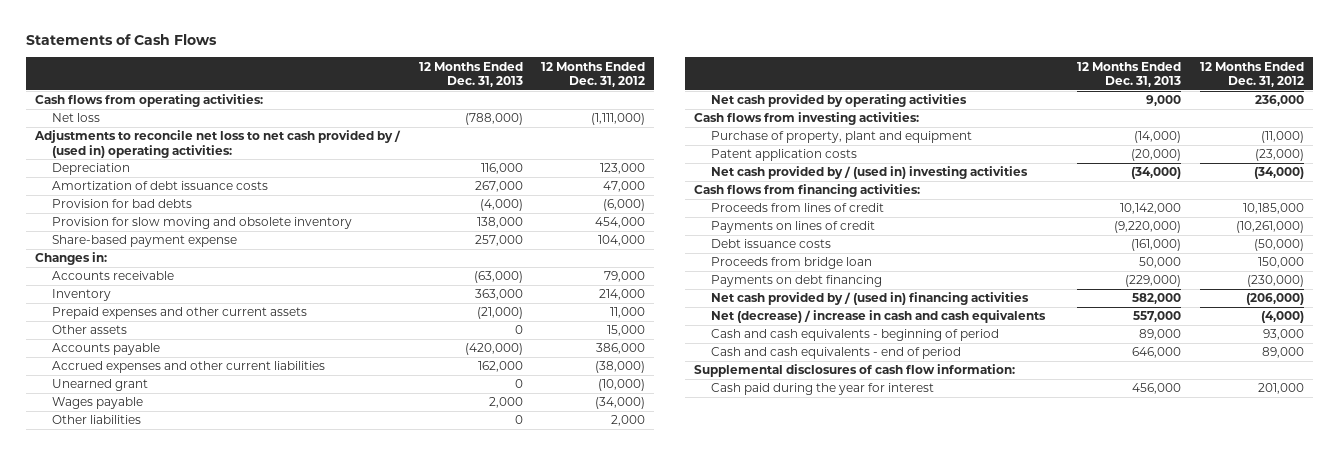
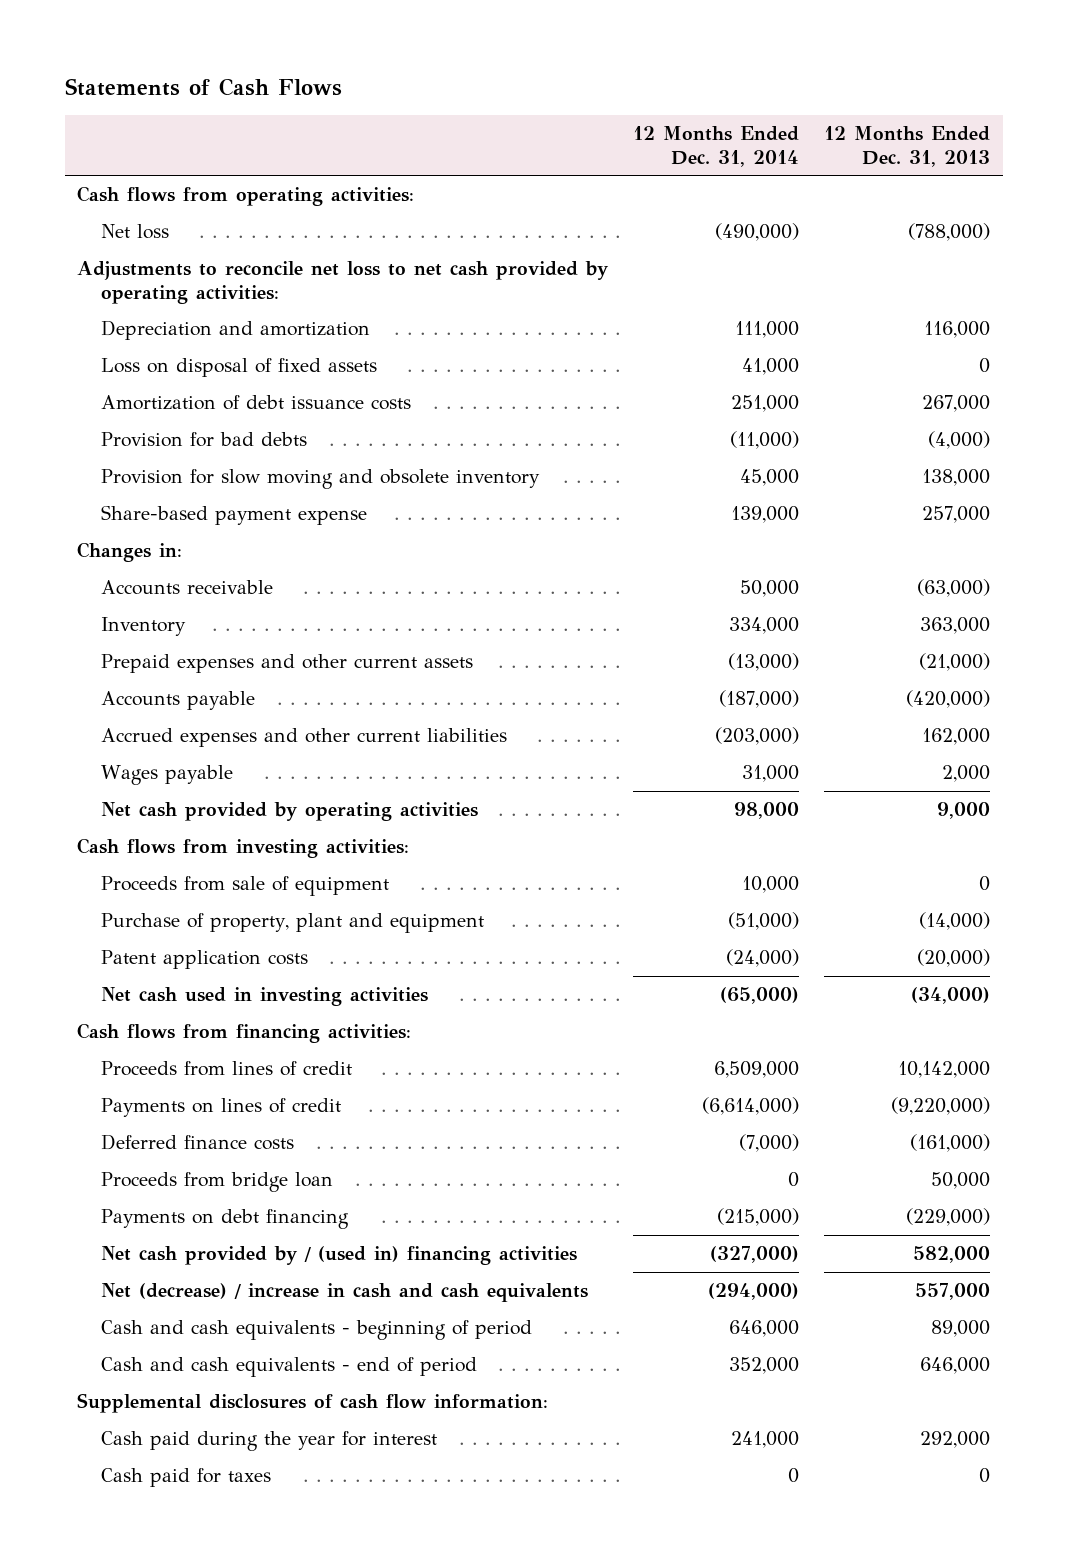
- | 12 Months Ended Dec. 31, 2013 | 12 Months Ended Dec. 31, 2012
+ | 12 Months Ended Dec. 31, 2014 | 12 Months Ended Dec. 31, 2013
- Adjustments to reconcile net loss to net cash provided by / (used in) operating activities:
- Depreciation | 116,000 | 123,000
+ Adjustments to reconcile net loss to net cash provided by operating activities:
+ Depreciation and amortization | 111,000 | 116,000
+ Loss on disposal of fixed assets | 41,000 | 0
- Other assets | 0 | 15,000
- Unearned grant | 0 | (10,000)
- Other liabilities | 0 | 2,000
+ Proceeds from sale of equipment | 10,000 | 0
- Net cash provided by / (used in) investing activities | (34,000) | (34,000)
+ Net cash used in investing activities | (65,000) | (34,000)
- Debt issuance costs | (161,000) | (50,000)
+ Deferred finance costs | (7,000) | (161,000)
- Cash paid during the year for interest | 456,000 | 201,000
+ Cash paid during the year for interest | 241,000 | 292,000
+ Cash paid for taxes | 0 | 0

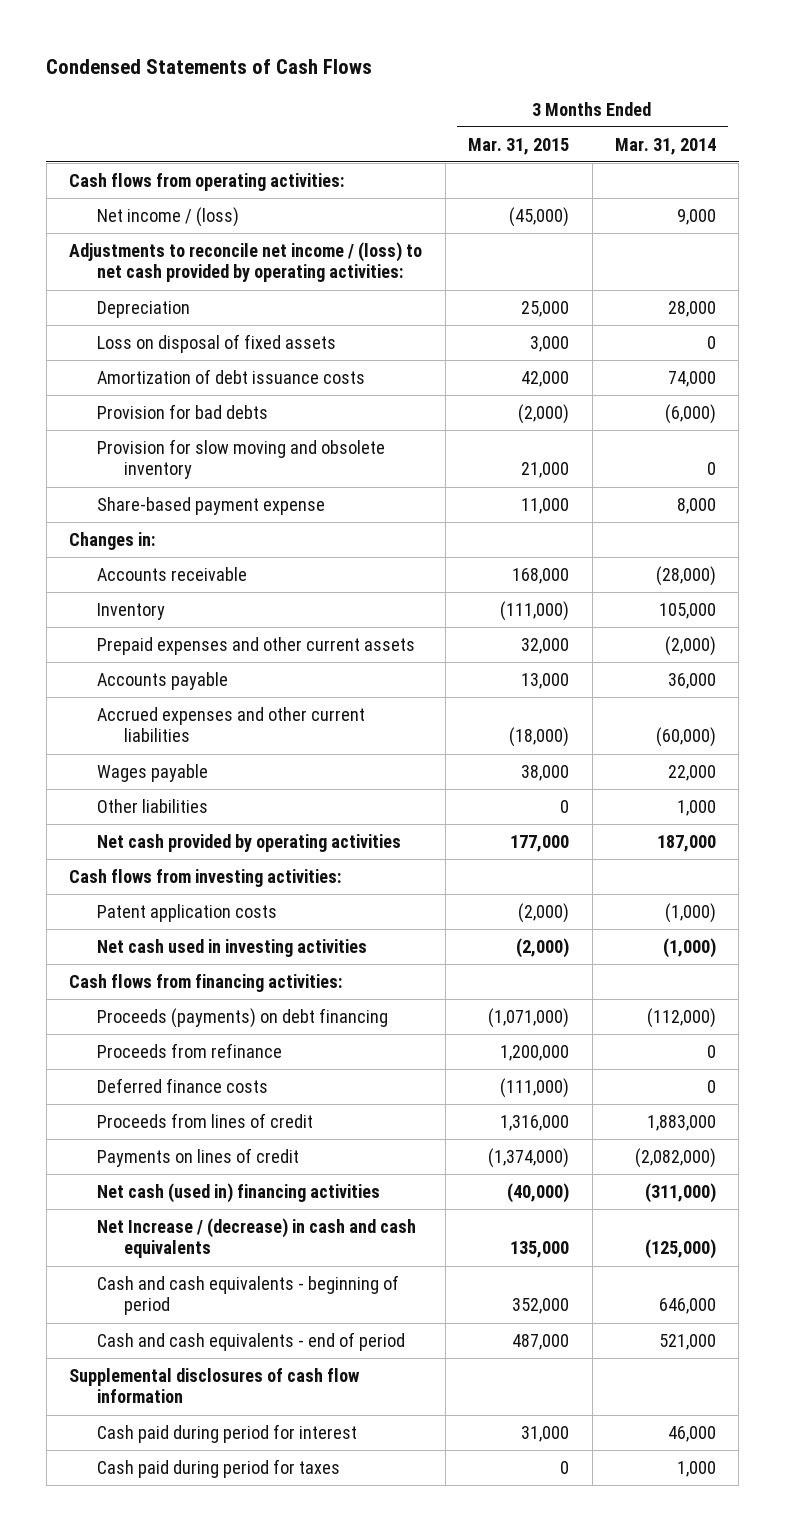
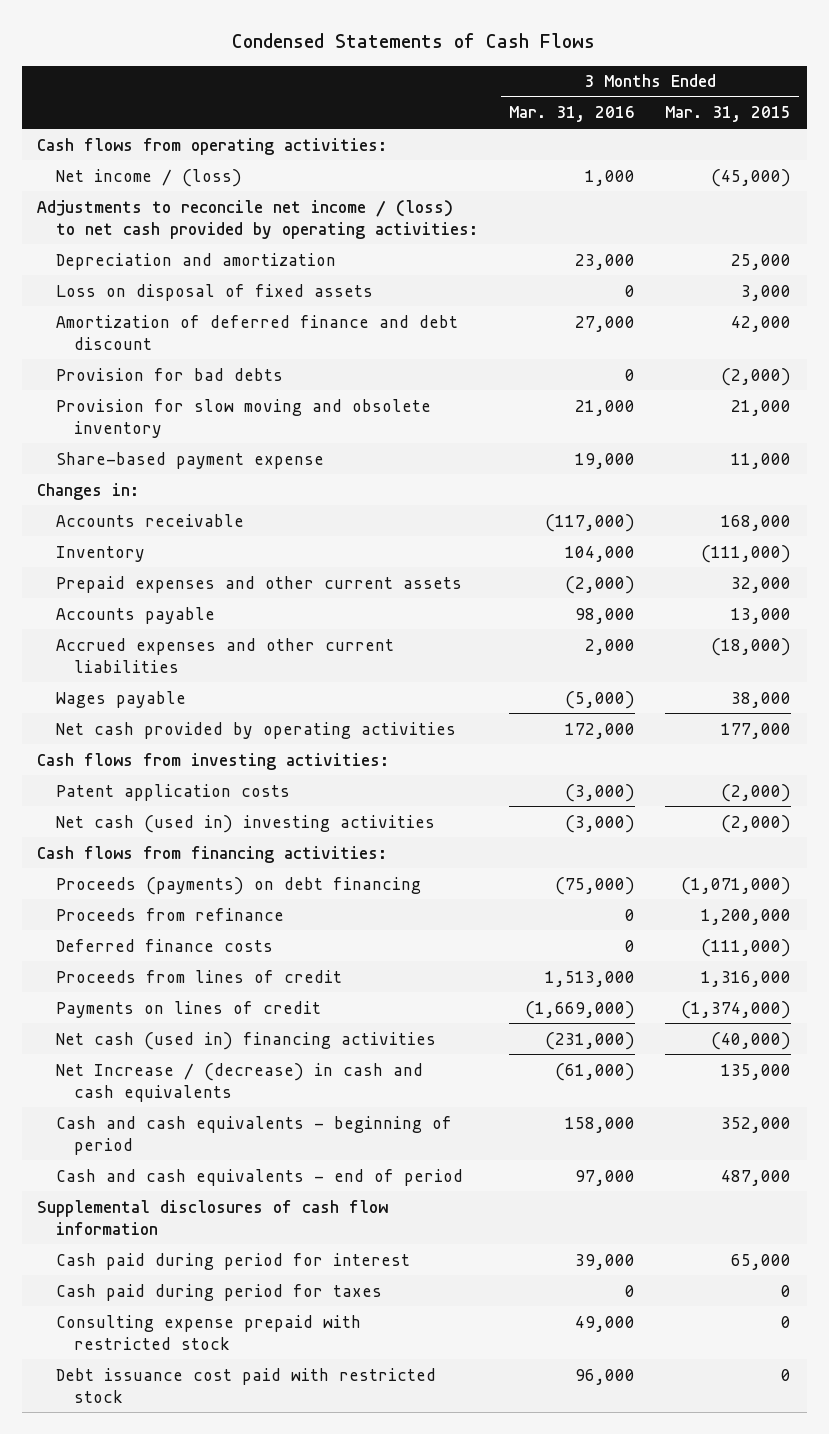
- | 3 Months Ended Mar. 31, 2015 | 3 Months Ended Mar. 31, 2014
+ | 3 Months Ended Mar. 31, 2016 | 3 Months Ended Mar. 31, 2015
- Depreciation | 25,000 | 28,000
+ Depreciation and amortization | 23,000 | 25,000
- Amortization of debt issuance costs | 42,000 | 74,000
+ Amortization of deferred finance and debt discount | 27,000 | 42,000
- Other liabilities | 0 | 1,000
- Net cash used in investing activities | (2,000) | (1,000)
+ Net cash (used in) investing activities | (3,000) | (2,000)
- Cash paid during period for interest | 31,000 | 46,000
+ Cash paid during period for interest | 39,000 | 65,000
+ Consulting expense prepaid with restricted stock | 49,000 | 0
+ Debt issuance cost paid with restricted stock | 96,000 | 0

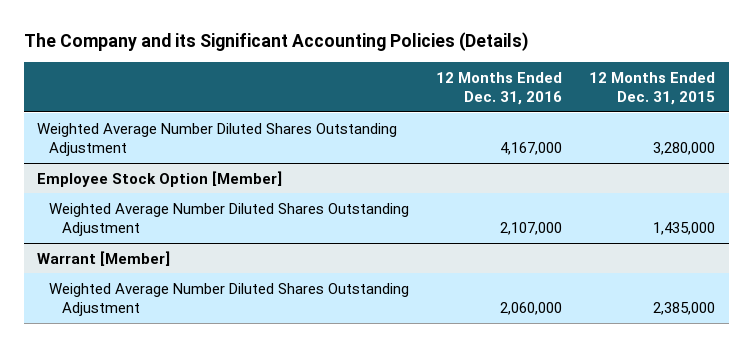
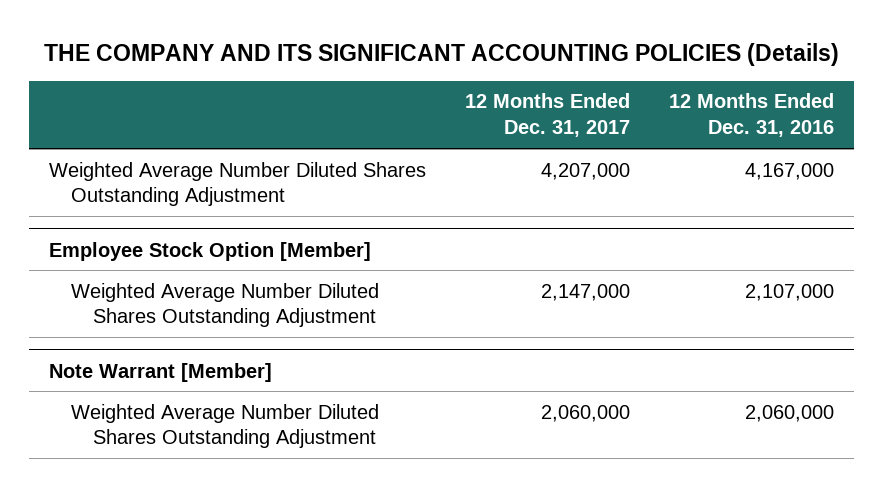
- The Company and its Significant Accounting Policies (Details)
+ THE COMPANY AND ITS SIGNIFICANT ACCOUNTING POLICIES (Details)
- | 12 Months Ended Dec. 31, 2016 | 12 Months Ended Dec. 31, 2015
+ | 12 Months Ended Dec. 31, 2017 | 12 Months Ended Dec. 31, 2016
- Warrant [Member]
+ Note Warrant [Member]

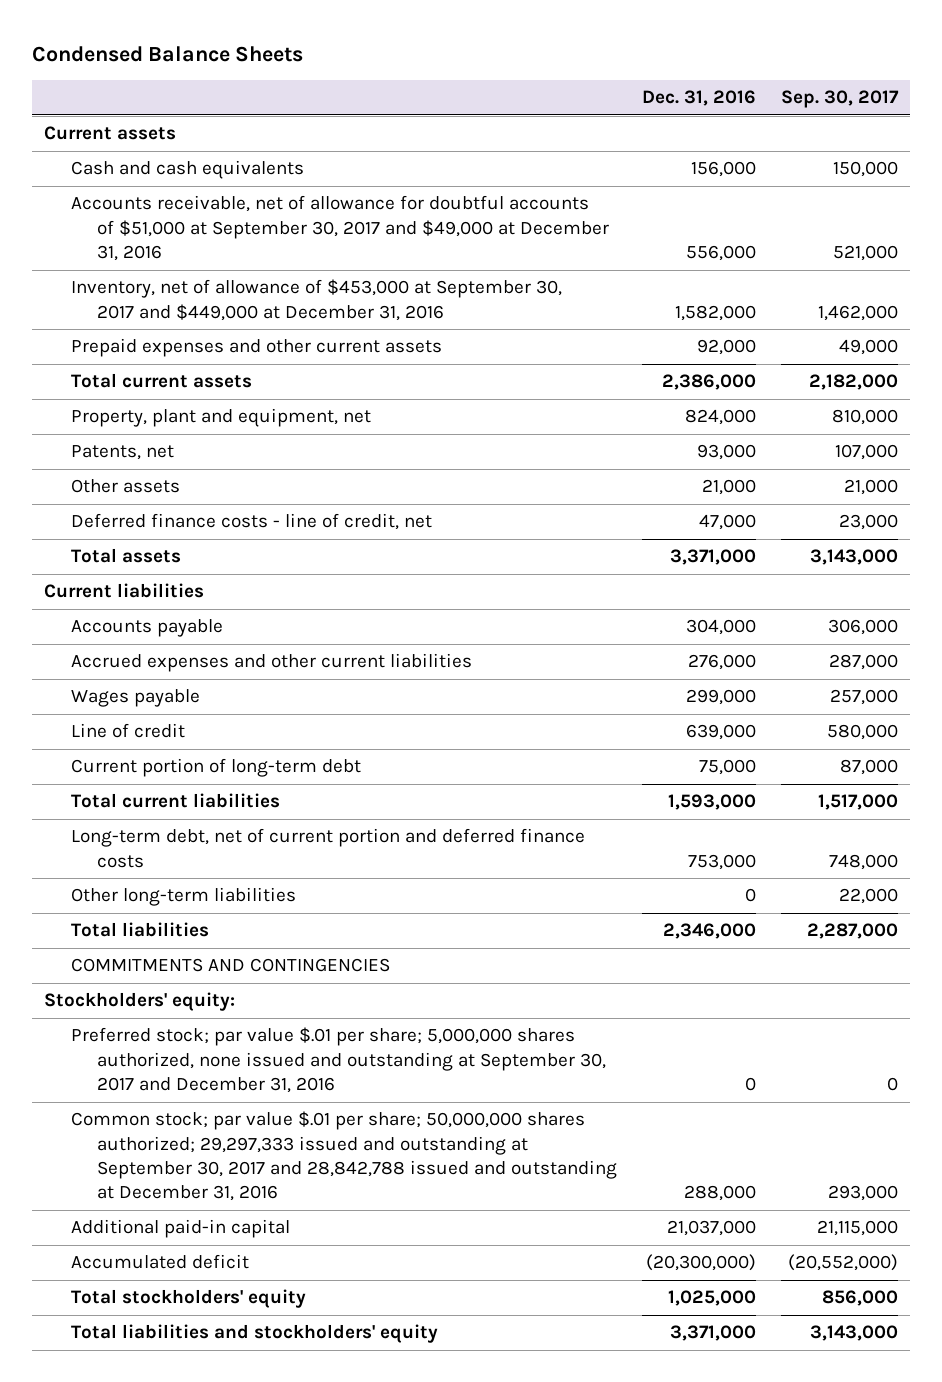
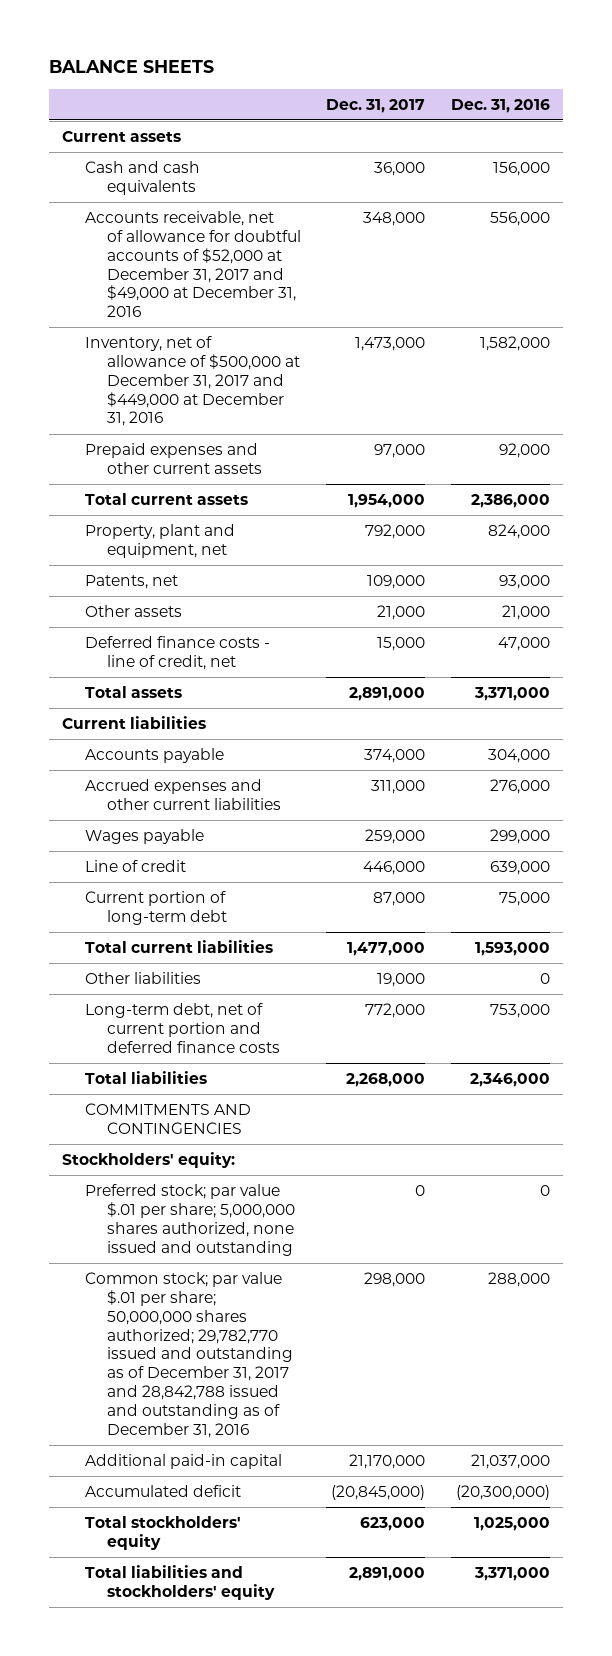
- Condensed Balance Sheets
+ BALANCE SHEETS
- | Dec. 31, 2016 | Sep. 30, 2017
+ | Dec. 31, 2017 | Dec. 31, 2016
- Accounts receivable, net of allowance for doubtful accounts of $51,000 at September 30, 2017 and $49,000 at December 31, 2016 | 556,000 | 521,000
- Inventory, net of allowance of $453,000 at September 30, 2017 and $449,000 at December 31, 2016 | 1,582,000 | 1,462,000
+ Accounts receivable, net of allowance for doubtful accounts of $52,000 at December 31, 2017 and $49,000 at December 31, 2016 | 348,000 | 556,000
+ Inventory, net of allowance of $500,000 at December 31, 2017 and $449,000 at December 31, 2016 | 1,473,000 | 1,582,000
+ Other liabilities | 19,000 | 0
- Other long-term liabilities | 0 | 22,000
- Preferred stock; par value $.01 per share; 5,000,000 shares authorized, none issued and outstanding at September 30, 2017 and December 31, 2016 | 0 | 0
- Common stock; par value $.01 per share; 50,000,000 shares authorized; 29,297,333 issued and outstanding at September 30, 2017 and 28,842,788 issued and outstanding at December 31, 2016 | 288,000 | 293,000
+ Preferred stock; par value $.01 per share; 5,000,000 shares authorized, none issued and outstanding | 0 | 0
+ Common stock; par value $.01 per share; 50,000,000 shares authorized; 29,782,770 issued and outstanding as of December 31, 2017 and 28,842,788 issued and outstanding as of December 31, 2016 | 298,000 | 288,000

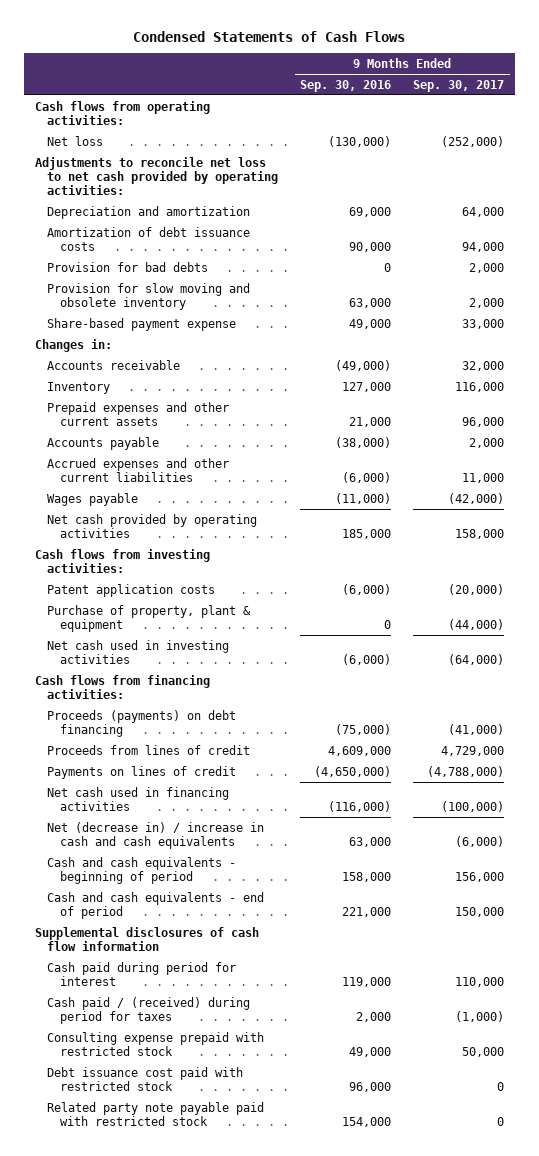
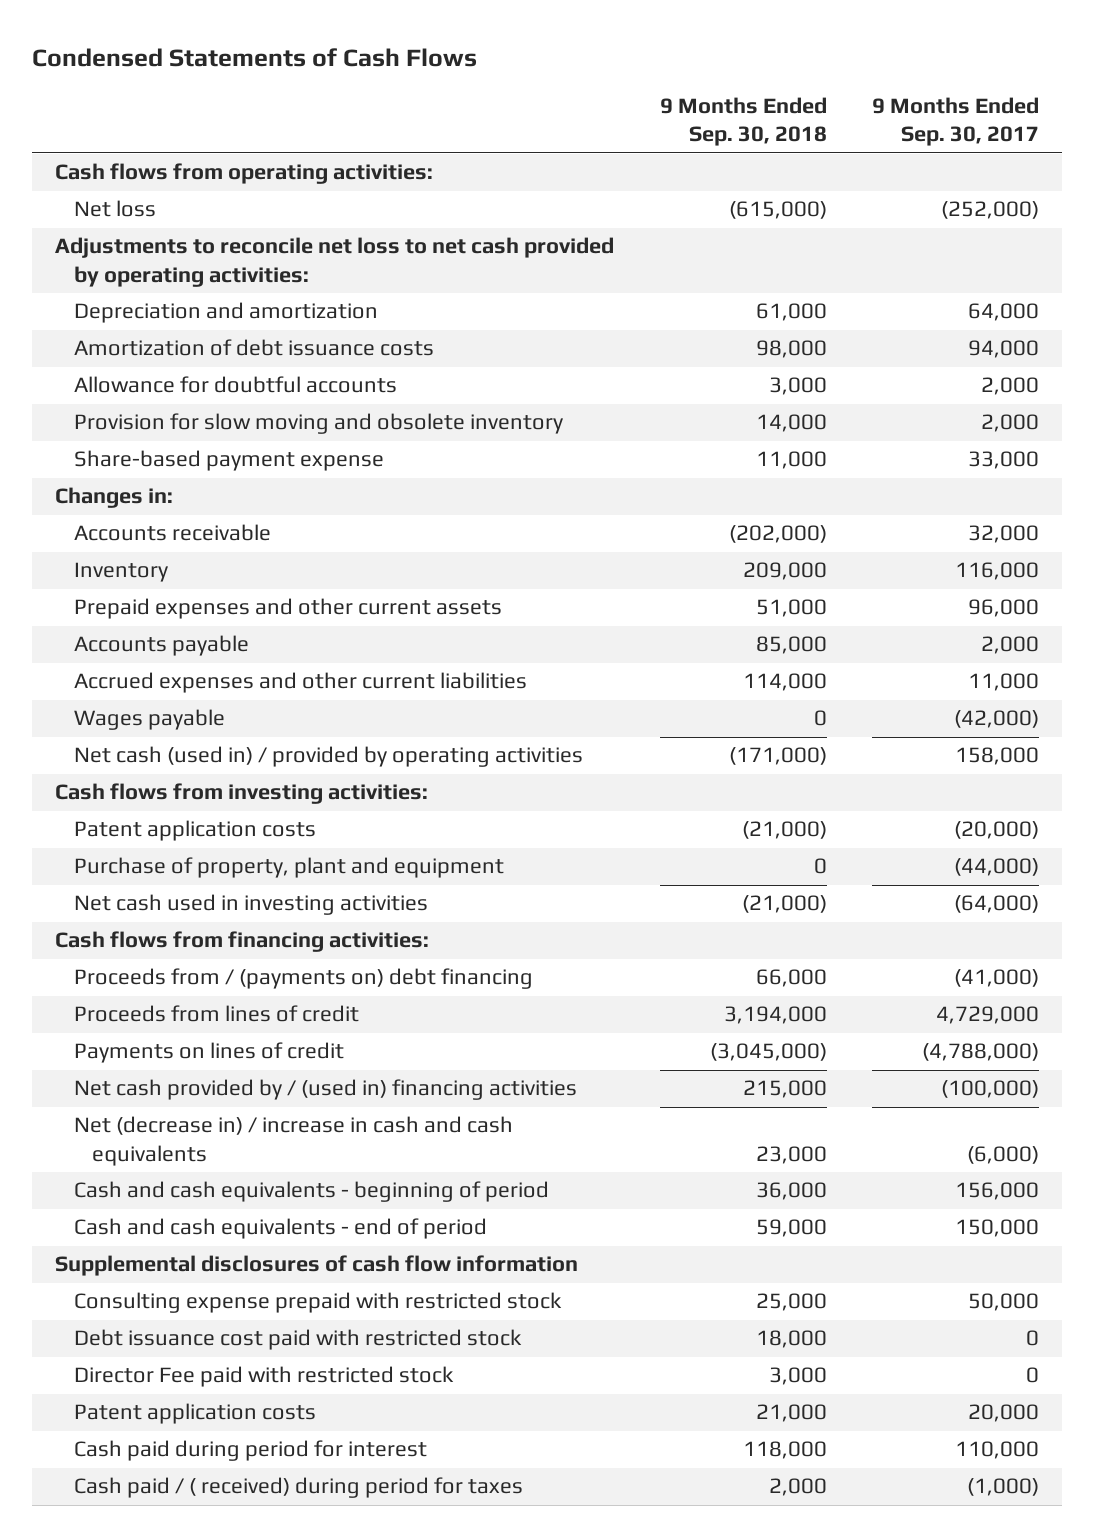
- | 9 Months Ended Sep. 30, 2016 | 9 Months Ended Sep. 30, 2017
+ | 9 Months Ended Sep. 30, 2018 | 9 Months Ended Sep. 30, 2017
- Provision for bad debts | 0 | 2,000
+ Allowance for doubtful accounts | 3,000 | 2,000
- Net cash provided by operating activities | 185,000 | 158,000
+ Net cash (used in) / provided by operating activities | (171,000) | 158,000
- Purchase of property, plant & equipment | 0 | (44,000)
+ Purchase of property, plant and equipment | 0 | (44,000)
- Proceeds (payments) on debt financing | (75,000) | (41,000)
+ Proceeds from / (payments on) debt financing | 66,000 | (41,000)
- Net cash used in financing activities | (116,000) | (100,000)
+ Net cash provided by / (used in) financing activities | 215,000 | (100,000)
- Cash paid / (received) during period for taxes | 2,000 | (1,000)
- Related party note payable paid with restricted stock | 154,000 | 0
+ Director Fee paid with restricted stock | 3,000 | 0
+ Patent application costs | 21,000 | 20,000
moved down: Cash paid during period for interest | 118,000 | 110,000
+ Cash paid / ( received) during period for taxes | 2,000 | (1,000)

